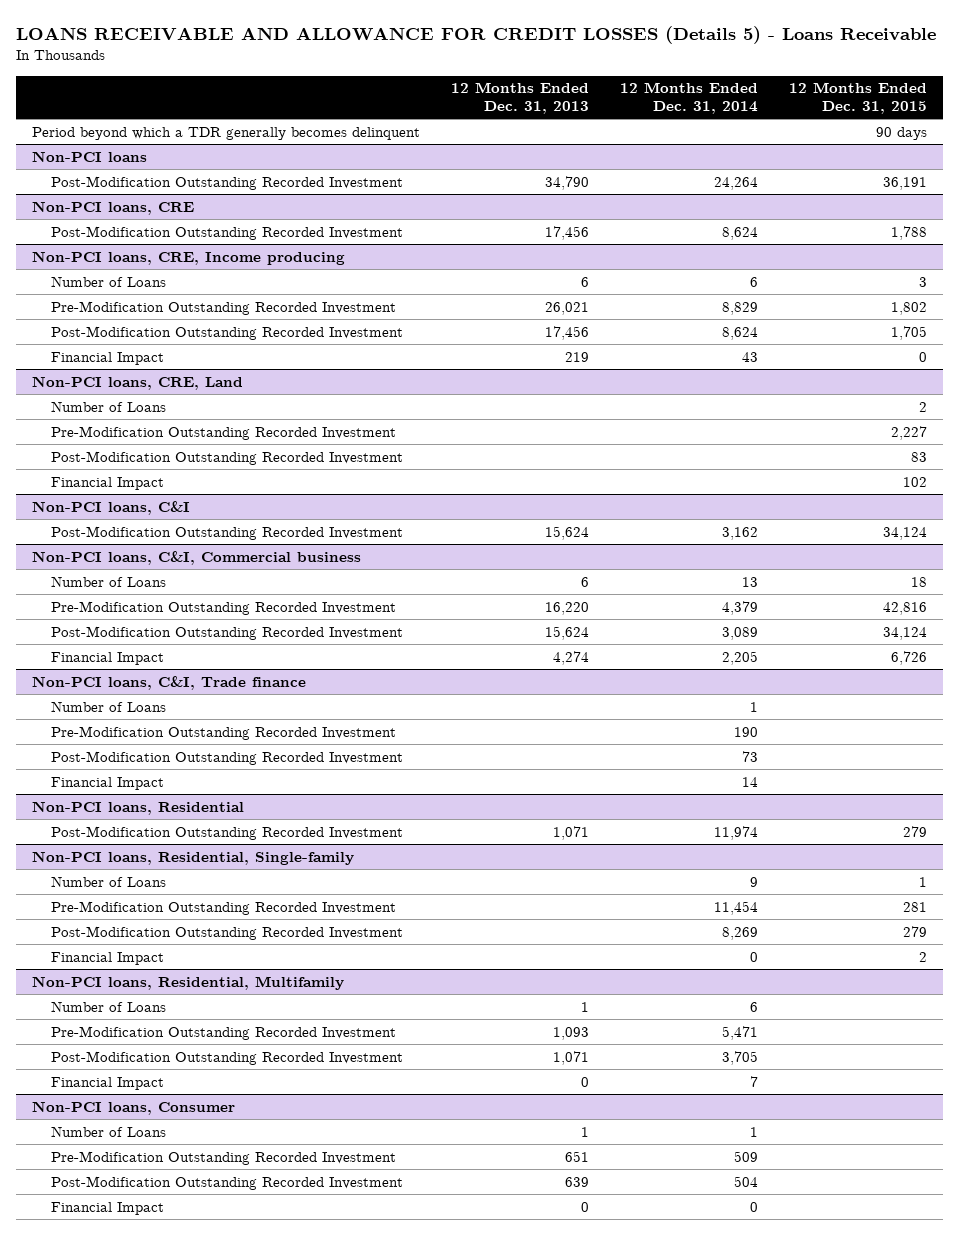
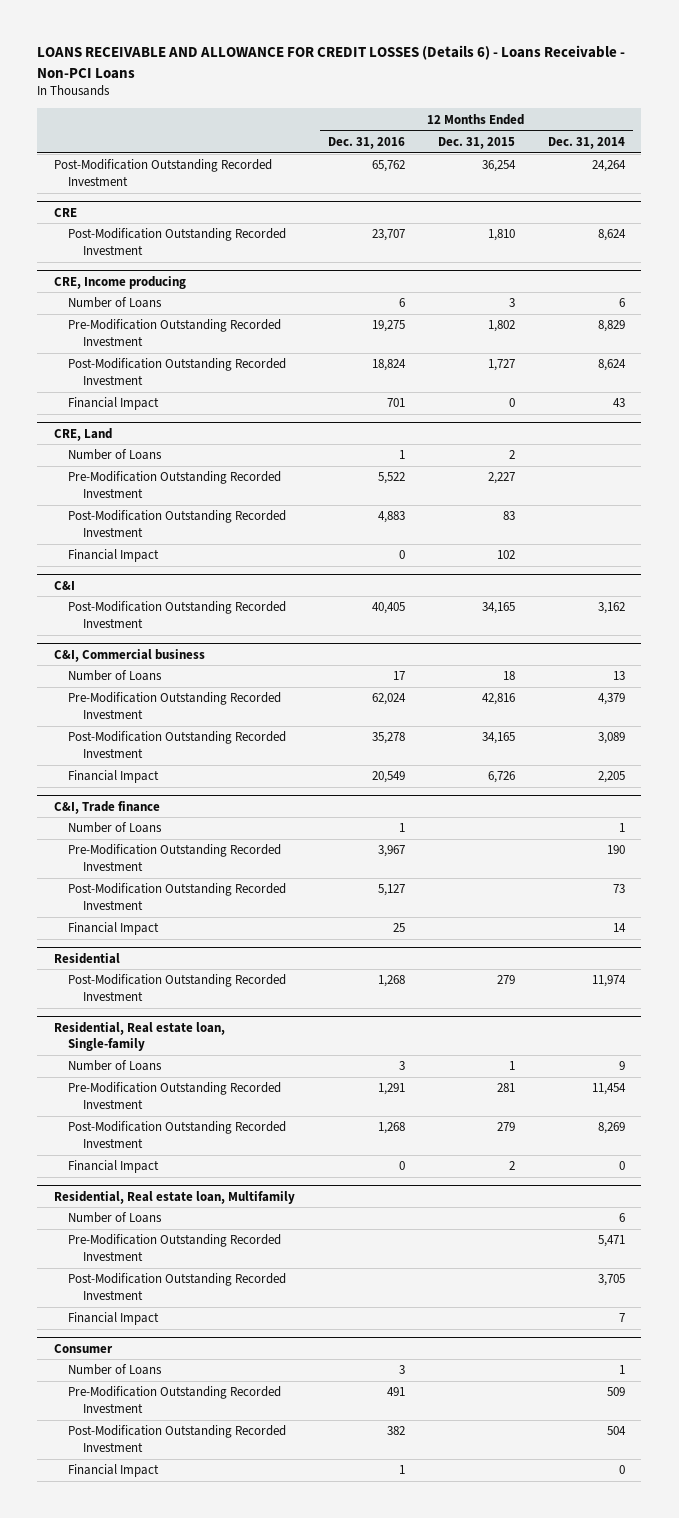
- LOANS RECEIVABLE AND ALLOWANCE FOR CREDIT LOSSES (Details 5) - Loans Receivable
+ LOANS RECEIVABLE AND ALLOWANCE FOR CREDIT LOSSES (Details 6) - Loans Receivable - Non-PCI Loans
- | 12 Months Ended Dec. 31, 2013 | 12 Months Ended Dec. 31, 2014 | 12 Months Ended Dec. 31, 2015
+ | 12 Months Ended Dec. 31, 2016 | 12 Months Ended Dec. 31, 2015 | 12 Months Ended Dec. 31, 2014
- Period beyond which a TDR generally becomes delinquent | | | 90 days
- Non-PCI loans
- Post-Modification Outstanding Recorded Investment | 34,790 | 24,264 | 36,191
- Non-PCI loans, CRE
- Post-Modification Outstanding Recorded Investment | 17,456 | 8,624 | 1,788
- Non-PCI loans, CRE, Income producing
+ Post-Modification Outstanding Recorded Investment | 65,762 | 36,254 | 24,264
+ CRE
+ Post-Modification Outstanding Recorded Investment | 23,707 | 1,810 | 8,624
+ CRE, Income producing
- Post-Modification Outstanding Recorded Investment | 17,456 | 8,624 | 1,705
+ Post-Modification Outstanding Recorded Investment | 18,824 | 1,727 | 8,624
- Non-PCI loans, CRE, Land
+ CRE, Land
- Non-PCI loans, C&I
- Post-Modification Outstanding Recorded Investment | 15,624 | 3,162 | 34,124
- Non-PCI loans, C&I, Commercial business
+ C&I
+ Post-Modification Outstanding Recorded Investment | 40,405 | 34,165 | 3,162
+ C&I, Commercial business
- Post-Modification Outstanding Recorded Investment | 15,624 | 3,089 | 34,124
+ Post-Modification Outstanding Recorded Investment | 35,278 | 34,165 | 3,089
- Non-PCI loans, C&I, Trade finance
+ C&I, Trade finance
- Non-PCI loans, Residential
+ Residential
- Non-PCI loans, Residential, Single-family
+ Residential, Real estate loan, Single-family
- Non-PCI loans, Residential, Multifamily
+ Residential, Real estate loan, Multifamily
- Non-PCI loans, Consumer
+ Consumer

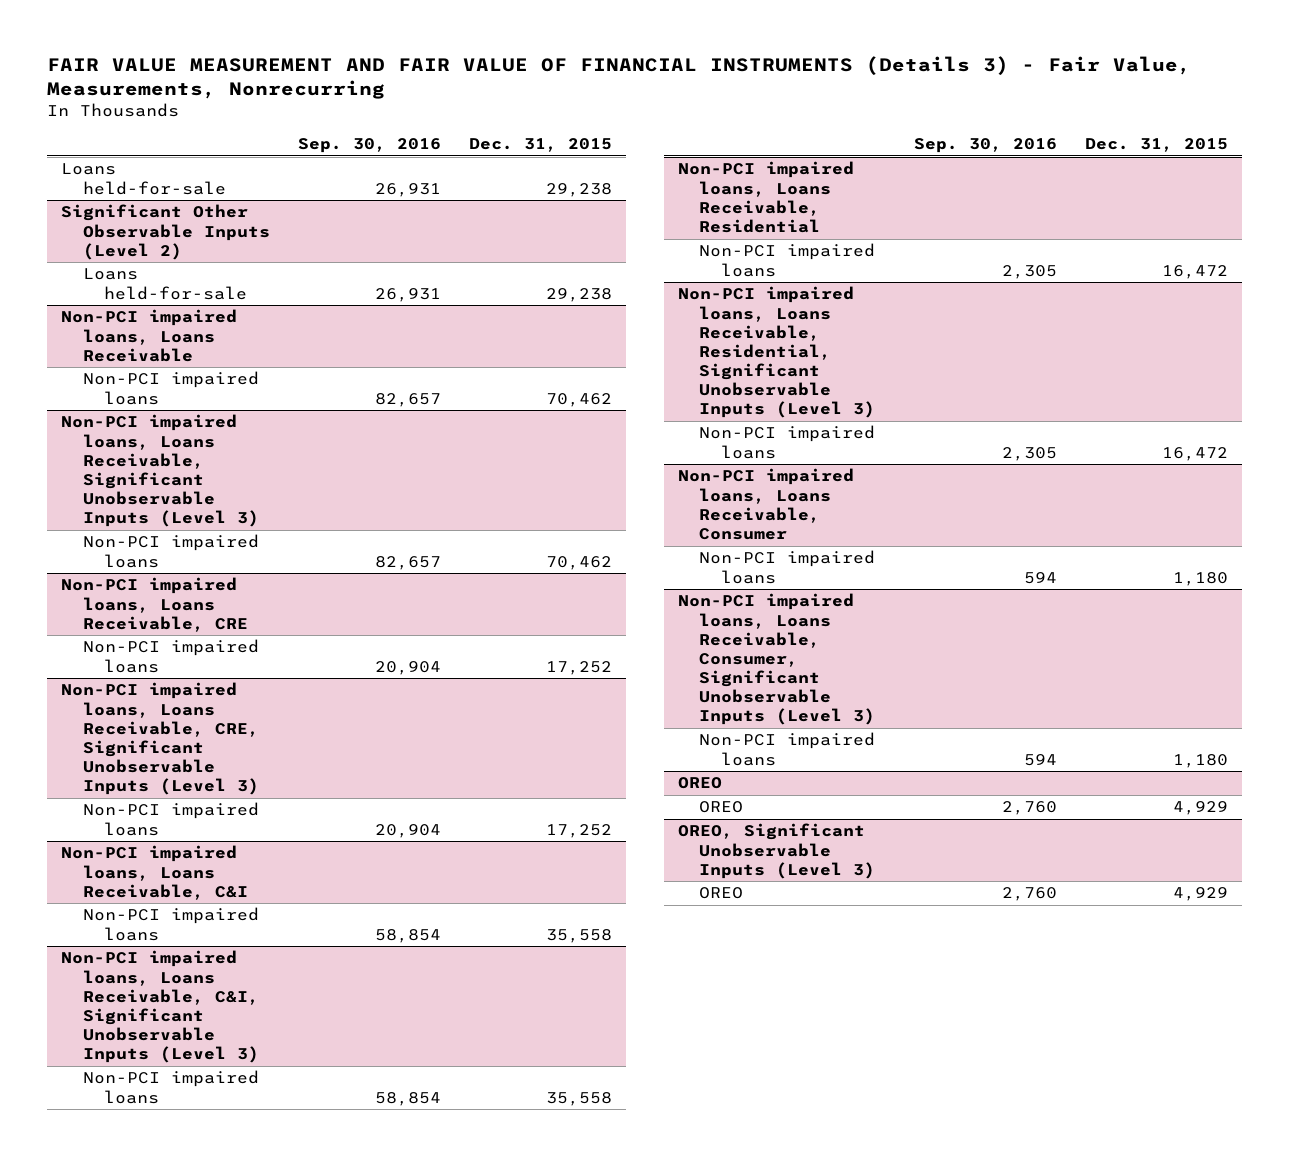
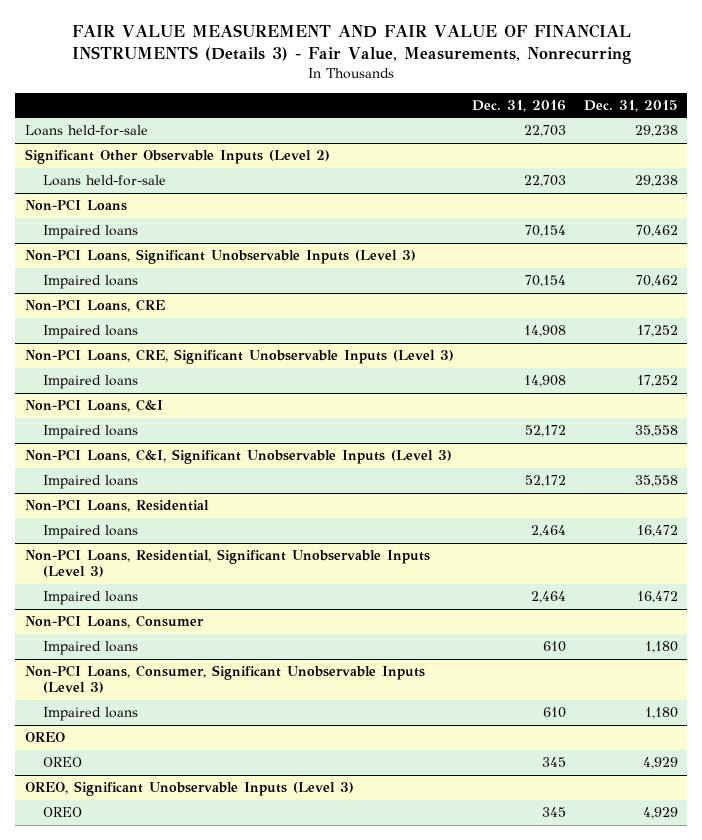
- | Sep. 30, 2016 | Dec. 31, 2015
+ | Dec. 31, 2016 | Dec. 31, 2015
- Non-PCI impaired loans, Loans Receivable
- Non-PCI impaired loans | 82,657 | 70,462
- Non-PCI impaired loans, Loans Receivable, Significant Unobservable Inputs (Level 3)
- Non-PCI impaired loans | 82,657 | 70,462
- Non-PCI impaired loans, Loans Receivable, CRE
- Non-PCI impaired loans | 20,904 | 17,252
- Non-PCI impaired loans, Loans Receivable, CRE, Significant Unobservable Inputs (Level 3)
- Non-PCI impaired loans | 20,904 | 17,252
- Non-PCI impaired loans, Loans Receivable, C&I
- Non-PCI impaired loans | 58,854 | 35,558
- Non-PCI impaired loans, Loans Receivable, C&I, Significant Unobservable Inputs (Level 3)
- Non-PCI impaired loans | 58,854 | 35,558
- Non-PCI impaired loans, Loans Receivable, Residential
- Non-PCI impaired loans | 2,305 | 16,472
- Non-PCI impaired loans, Loans Receivable, Residential, Significant Unobservable Inputs (Level 3)
- Non-PCI impaired loans | 2,305 | 16,472
- Non-PCI impaired loans, Loans Receivable, Consumer
- Non-PCI impaired loans | 594 | 1,180
- Non-PCI impaired loans, Loans Receivable, Consumer, Significant Unobservable Inputs (Level 3)
- Non-PCI impaired loans | 594 | 1,180
+ Non-PCI Loans
+ Impaired loans | 70,154 | 70,462
+ Non-PCI Loans, Significant Unobservable Inputs (Level 3)
+ Impaired loans | 70,154 | 70,462
+ Non-PCI Loans, CRE
+ Impaired loans | 14,908 | 17,252
+ Non-PCI Loans, CRE, Significant Unobservable Inputs (Level 3)
+ Impaired loans | 14,908 | 17,252
+ Non-PCI Loans, C&I
+ Impaired loans | 52,172 | 35,558
+ Non-PCI Loans, C&I, Significant Unobservable Inputs (Level 3)
+ Impaired loans | 52,172 | 35,558
+ Non-PCI Loans, Residential
+ Impaired loans | 2,464 | 16,472
+ Non-PCI Loans, Residential, Significant Unobservable Inputs (Level 3)
+ Impaired loans | 2,464 | 16,472
+ Non-PCI Loans, Consumer
+ Impaired loans | 610 | 1,180
+ Non-PCI Loans, Consumer, Significant Unobservable Inputs (Level 3)
+ Impaired loans | 610 | 1,180

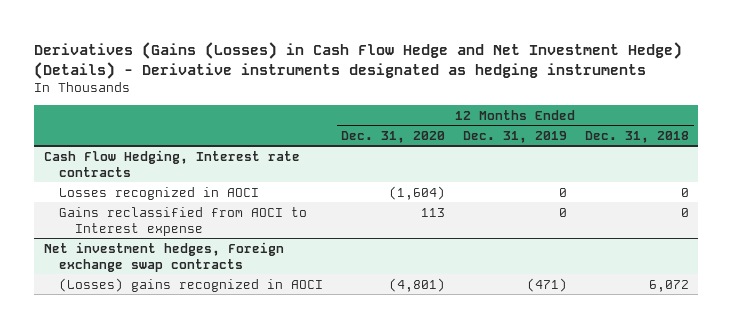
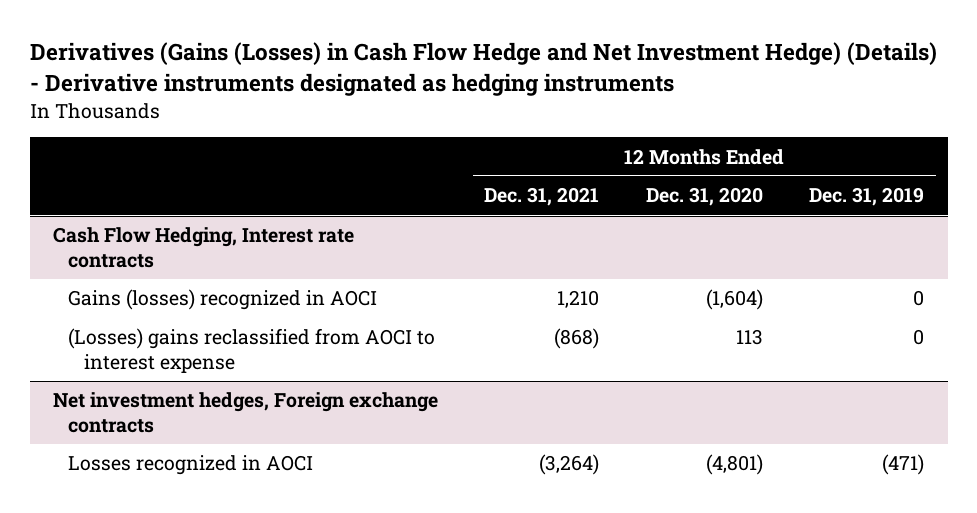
- | 12 Months Ended Dec. 31, 2020 | 12 Months Ended Dec. 31, 2019 | 12 Months Ended Dec. 31, 2018
+ | 12 Months Ended Dec. 31, 2021 | 12 Months Ended Dec. 31, 2020 | 12 Months Ended Dec. 31, 2019
@ Cash Flow Hedging, Interest rate contracts
- Losses recognized in AOCI | (1,604) | 0 | 0
- Gains reclassified from AOCI to Interest expense | 113 | 0 | 0
- Net investment hedges, Foreign exchange swap contracts
- (Losses) gains recognized in AOCI | (4,801) | (471) | 6,072
@ Cash Flow Hedging, Interest rate contracts
+ Gains (losses) recognized in AOCI | 1,210 | (1,604) | 0
+ (Losses) gains reclassified from AOCI to interest expense | (868) | 113 | 0
+ Net investment hedges, Foreign exchange contracts
+ Losses recognized in AOCI | (3,264) | (4,801) | (471)

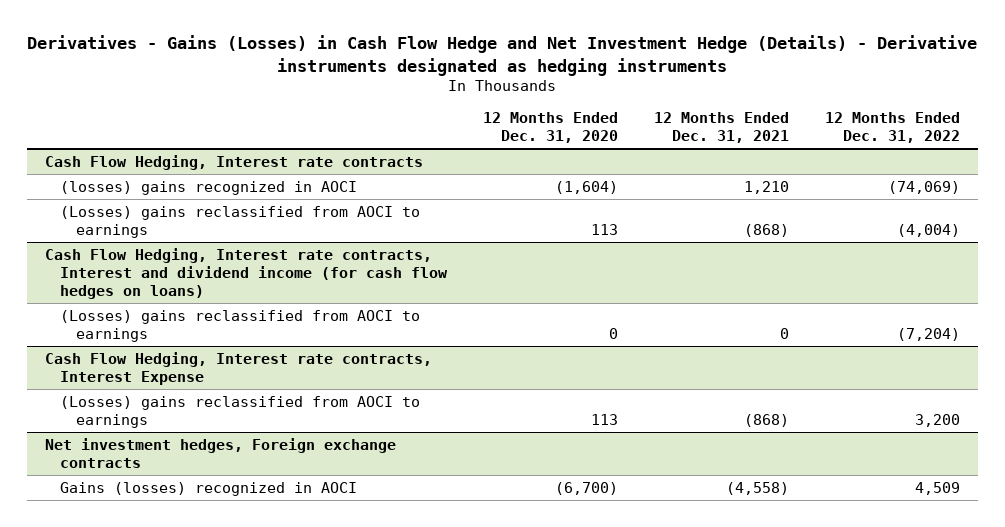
- Derivatives (Gains (Losses) in Cash Flow Hedge and Net Investment Hedge) (Details) - Derivative instruments designated as hedging instruments
+ Derivatives - Gains (Losses) in Cash Flow Hedge and Net Investment Hedge (Details) - Derivative instruments designated as hedging instruments
- | 12 Months Ended Dec. 31, 2021 | 12 Months Ended Dec. 31, 2020 | 12 Months Ended Dec. 31, 2019
+ | 12 Months Ended Dec. 31, 2020 | 12 Months Ended Dec. 31, 2021 | 12 Months Ended Dec. 31, 2022
@ Cash Flow Hedging, Interest rate contracts
- Gains (losses) recognized in AOCI | 1,210 | (1,604) | 0
- (Losses) gains reclassified from AOCI to interest expense | (868) | 113 | 0
+ (losses) gains recognized in AOCI | (1,604) | 1,210 | (74,069)
+ (Losses) gains reclassified from AOCI to earnings | 113 | (868) | (4,004)
+ Cash Flow Hedging, Interest rate contracts, Interest and dividend income (for cash flow hedges on loans)
+ (Losses) gains reclassified from AOCI to earnings | 0 | 0 | (7,204)
+ Cash Flow Hedging, Interest rate contracts, Interest Expense
+ (Losses) gains reclassified from AOCI to earnings | 113 | (868) | 3,200
@ Net investment hedges, Foreign exchange contracts
- Losses recognized in AOCI | (3,264) | (4,801) | (471)
+ Gains (losses) recognized in AOCI | (6,700) | (4,558) | 4,509

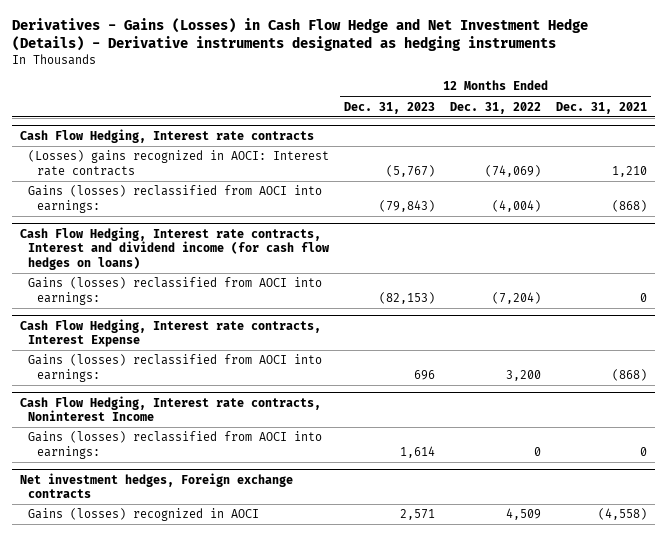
- | 12 Months Ended Dec. 31, 2020 | 12 Months Ended Dec. 31, 2021 | 12 Months Ended Dec. 31, 2022
+ | 12 Months Ended Dec. 31, 2023 | 12 Months Ended Dec. 31, 2022 | 12 Months Ended Dec. 31, 2021
@ Cash Flow Hedging, Interest rate contracts
- (losses) gains recognized in AOCI | (1,604) | 1,210 | (74,069)
- (Losses) gains reclassified from AOCI to earnings | 113 | (868) | (4,004)
+ (Losses) gains recognized in AOCI: Interest rate contracts | (5,767) | (74,069) | 1,210
+ Gains (losses) reclassified from AOCI into earnings: | (79,843) | (4,004) | (868)
@ Cash Flow Hedging, Interest rate contracts, Interest and dividend income (for cash flow hedges on loans)
- (Losses) gains reclassified from AOCI to earnings | 0 | 0 | (7,204)
+ Gains (losses) reclassified from AOCI into earnings: | (82,153) | (7,204) | 0
@ Cash Flow Hedging, Interest rate contracts, Interest Expense
- (Losses) gains reclassified from AOCI to earnings | 113 | (868) | 3,200
+ Gains (losses) reclassified from AOCI into earnings: | 696 | 3,200 | (868)
+ Cash Flow Hedging, Interest rate contracts, Noninterest Income
+ Gains (losses) reclassified from AOCI into earnings: | 1,614 | 0 | 0

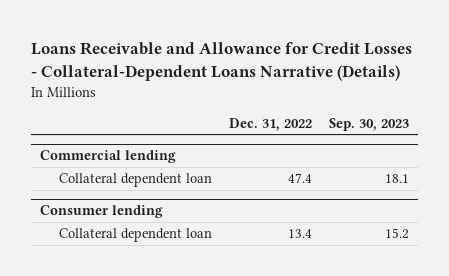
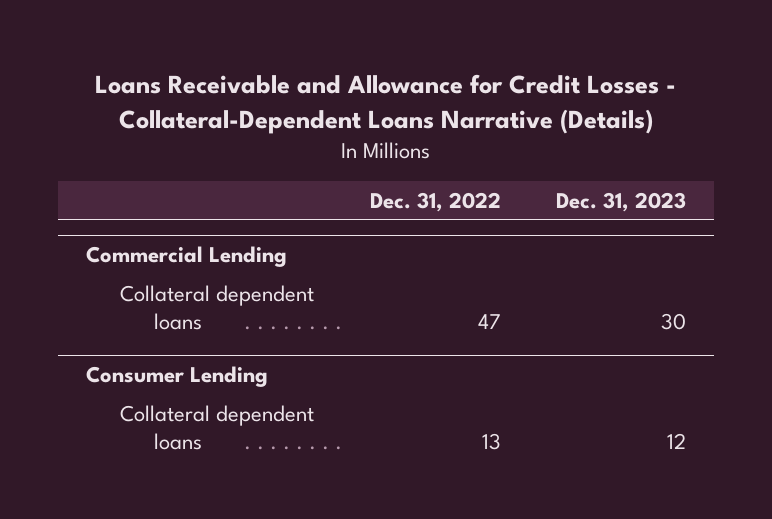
- | Dec. 31, 2022 | Sep. 30, 2023
+ | Dec. 31, 2022 | Dec. 31, 2023
- Commercial lending
- Collateral dependent loan | 47.4 | 18.1
- Consumer lending
- Collateral dependent loan | 13.4 | 15.2
+ Commercial Lending
+ Collateral dependent loans | 47 | 30
+ Consumer Lending
+ Collateral dependent loans | 13 | 12

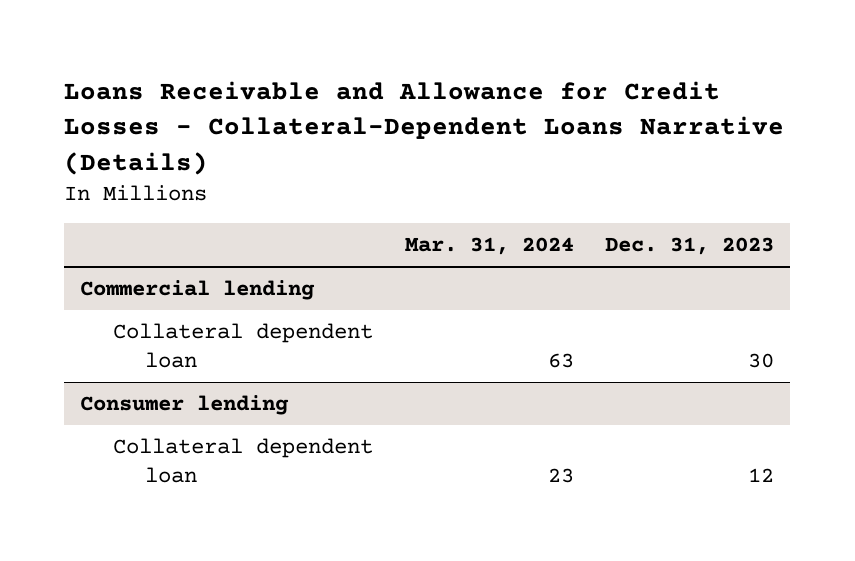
- | Dec. 31, 2022 | Dec. 31, 2023
+ | Mar. 31, 2024 | Dec. 31, 2023
- Commercial Lending
- Collateral dependent loans | 47 | 30
- Consumer Lending
- Collateral dependent loans | 13 | 12
+ Commercial lending
+ Collateral dependent loan | 63 | 30
+ Consumer lending
+ Collateral dependent loan | 23 | 12

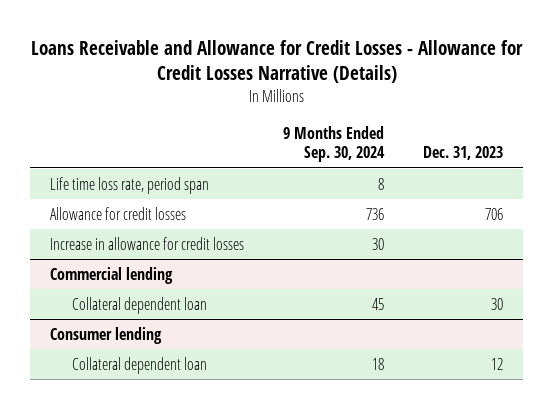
- Loans Receivable and Allowance for Credit Losses - Collateral-Dependent Loans Narrative (Details)
+ Loans Receivable and Allowance for Credit Losses - Allowance for Credit Losses Narrative (Details)
- | Mar. 31, 2024 | Dec. 31, 2023
+ | 9 Months Ended Sep. 30, 2024 | Dec. 31, 2023
+ Life time loss rate, period span | 8 |
+ Allowance for credit losses | 736 | 706
+ Increase in allowance for credit losses | 30 |

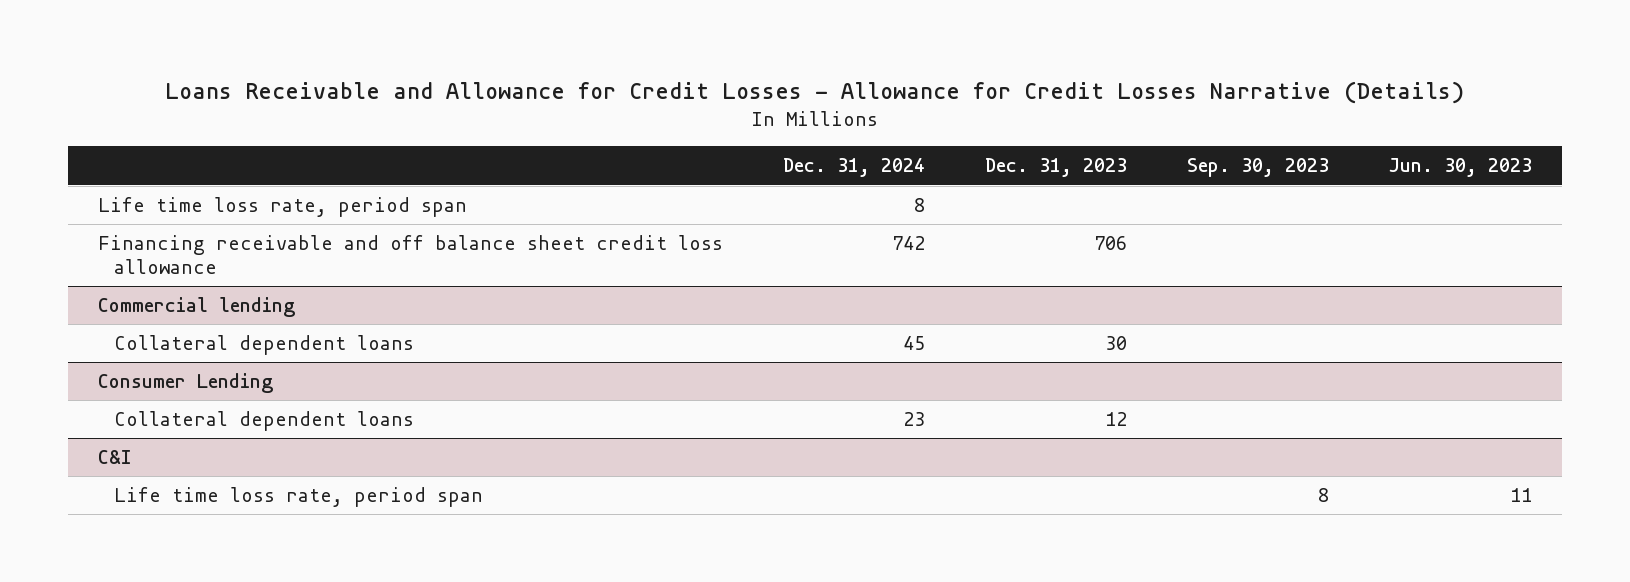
- | 9 Months Ended Sep. 30, 2024 | Dec. 31, 2023
+ | Dec. 31, 2024 | Dec. 31, 2023 | Sep. 30, 2023 | Jun. 30, 2023
- Allowance for credit losses | 736 | 706
- Increase in allowance for credit losses | 30 |
+ Financing receivable and off balance sheet credit loss allowance | 742 | 706 | |
@ Commercial lending
- Collateral dependent loan | 45 | 30
- Consumer lending
- Collateral dependent loan | 18 | 12
@ Commercial lending
+ Collateral dependent loans | 45 | 30 | |
+ Consumer Lending
+ Collateral dependent loans | 23 | 12 | |
+ C&I
+ Life time loss rate, period span | | | 8 | 11

